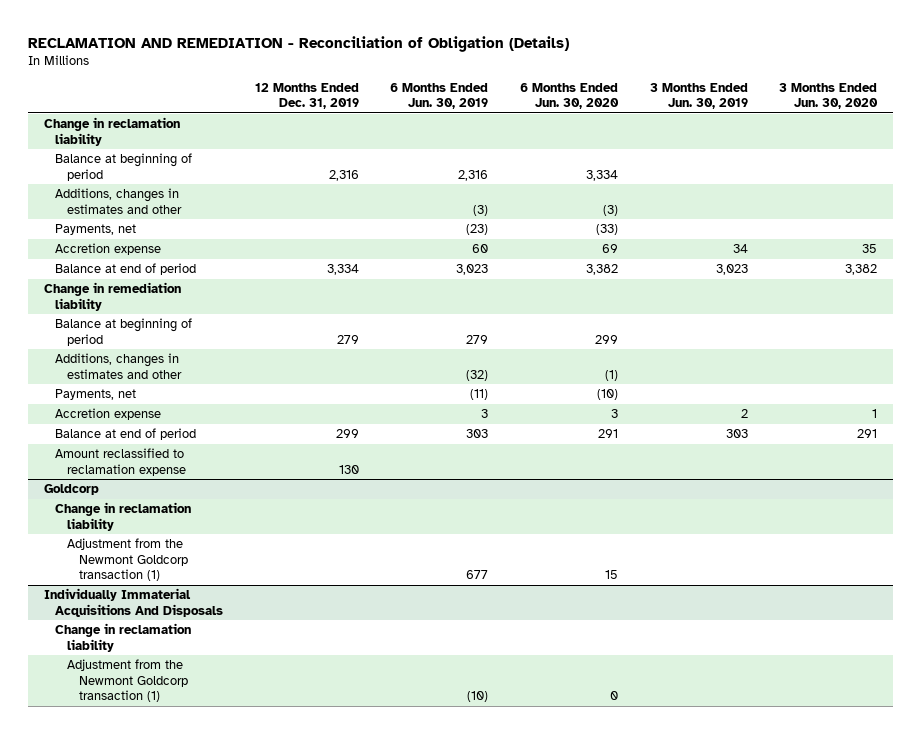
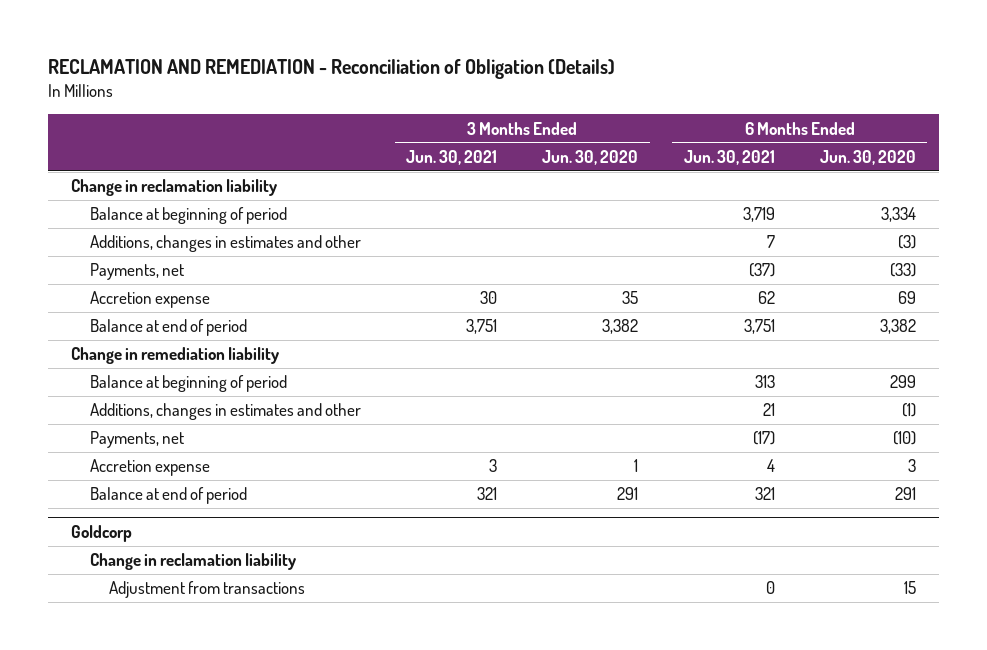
- | 12 Months Ended Dec. 31, 2019 | 6 Months Ended Jun. 30, 2019 | 6 Months Ended Jun. 30, 2020 | 3 Months Ended Jun. 30, 2019 | 3 Months Ended Jun. 30, 2020
+ | 3 Months Ended Jun. 30, 2021 | 3 Months Ended Jun. 30, 2020 | 6 Months Ended Jun. 30, 2021 | 6 Months Ended Jun. 30, 2020
- Amount reclassified to reclamation expense | 130 | | | |
@ Goldcorp
- Adjustment from the Newmont Goldcorp transaction (1) | | 677 | 15 | |
- Individually Immaterial Acquisitions And Disposals
- Change in reclamation liability
- Adjustment from the Newmont Goldcorp transaction (1) | | (10) | 0 | |
@ Goldcorp
+ Adjustment from transactions | | | 0 | 15

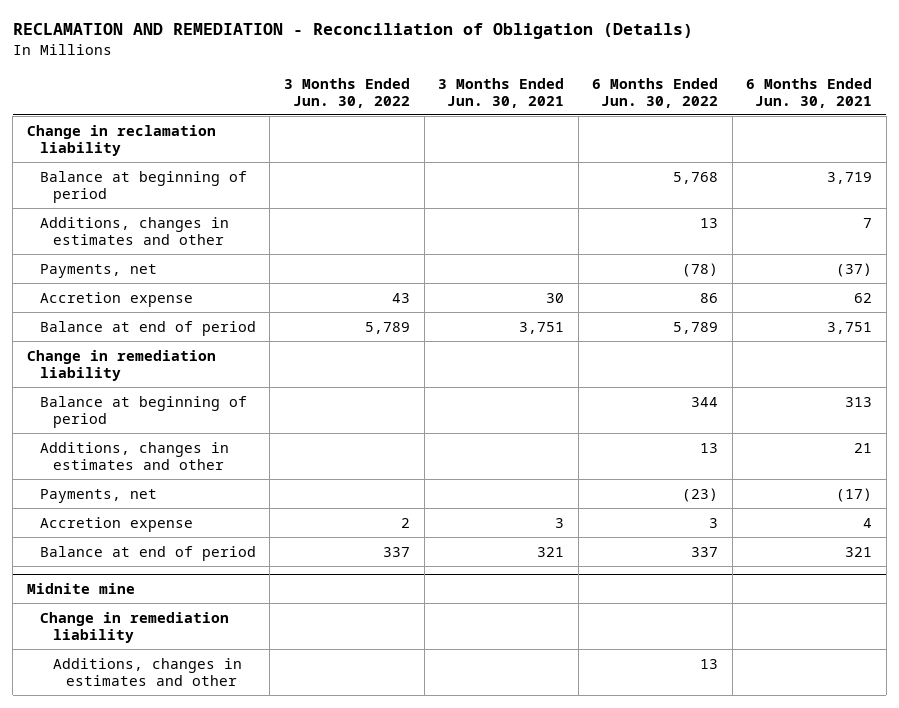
- | 3 Months Ended Jun. 30, 2021 | 3 Months Ended Jun. 30, 2020 | 6 Months Ended Jun. 30, 2021 | 6 Months Ended Jun. 30, 2020
+ | 3 Months Ended Jun. 30, 2022 | 3 Months Ended Jun. 30, 2021 | 6 Months Ended Jun. 30, 2022 | 6 Months Ended Jun. 30, 2021
- Goldcorp
- Change in reclamation liability
- Adjustment from transactions | | | 0 | 15
+ Midnite mine
+ Change in remediation liability
+ Additions, changes in estimates and other | | | 13 |

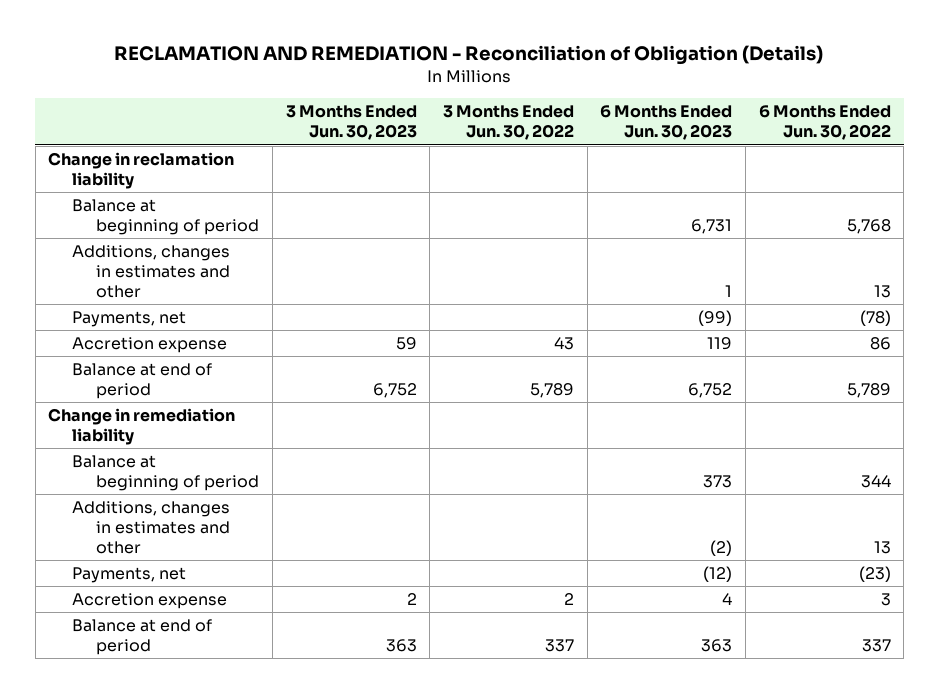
- | 3 Months Ended Jun. 30, 2022 | 3 Months Ended Jun. 30, 2021 | 6 Months Ended Jun. 30, 2022 | 6 Months Ended Jun. 30, 2021
+ | 3 Months Ended Jun. 30, 2023 | 3 Months Ended Jun. 30, 2022 | 6 Months Ended Jun. 30, 2023 | 6 Months Ended Jun. 30, 2022
- Midnite mine
- Change in remediation liability
- Additions, changes in estimates and other | | | 13 |

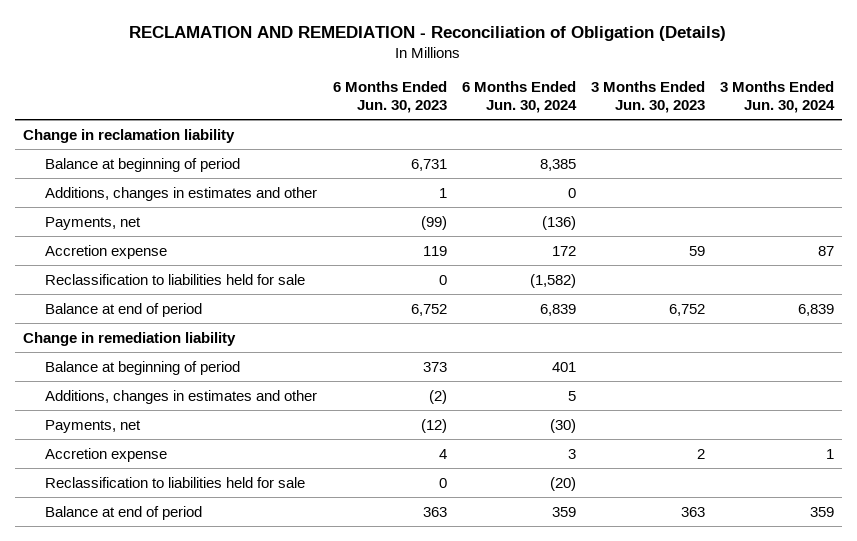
- | 3 Months Ended Jun. 30, 2023 | 3 Months Ended Jun. 30, 2022 | 6 Months Ended Jun. 30, 2023 | 6 Months Ended Jun. 30, 2022
+ | 6 Months Ended Jun. 30, 2023 | 6 Months Ended Jun. 30, 2024 | 3 Months Ended Jun. 30, 2023 | 3 Months Ended Jun. 30, 2024
+ Reclassification to liabilities held for sale | 0 | (1,582) | |
+ Reclassification to liabilities held for sale | 0 | (20) | |

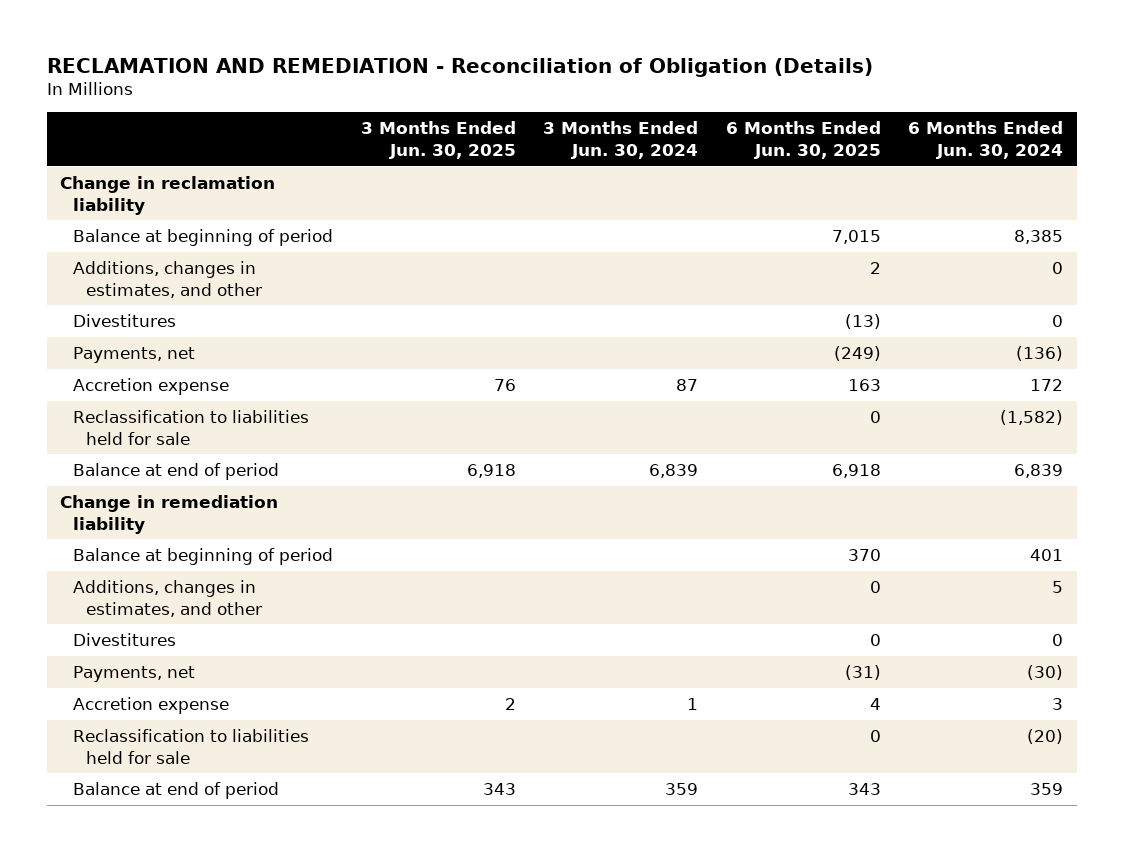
- | 6 Months Ended Jun. 30, 2023 | 6 Months Ended Jun. 30, 2024 | 3 Months Ended Jun. 30, 2023 | 3 Months Ended Jun. 30, 2024
+ | 3 Months Ended Jun. 30, 2025 | 3 Months Ended Jun. 30, 2024 | 6 Months Ended Jun. 30, 2025 | 6 Months Ended Jun. 30, 2024
- Additions, changes in estimates and other | 1 | 0 | |
+ Additions, changes in estimates, and other | | | 2 | 0
+ Divestitures | | | (13) | 0
- Additions, changes in estimates and other | (2) | 5 | |
+ Additions, changes in estimates, and other | | | 0 | 5
+ Divestitures | | | 0 | 0

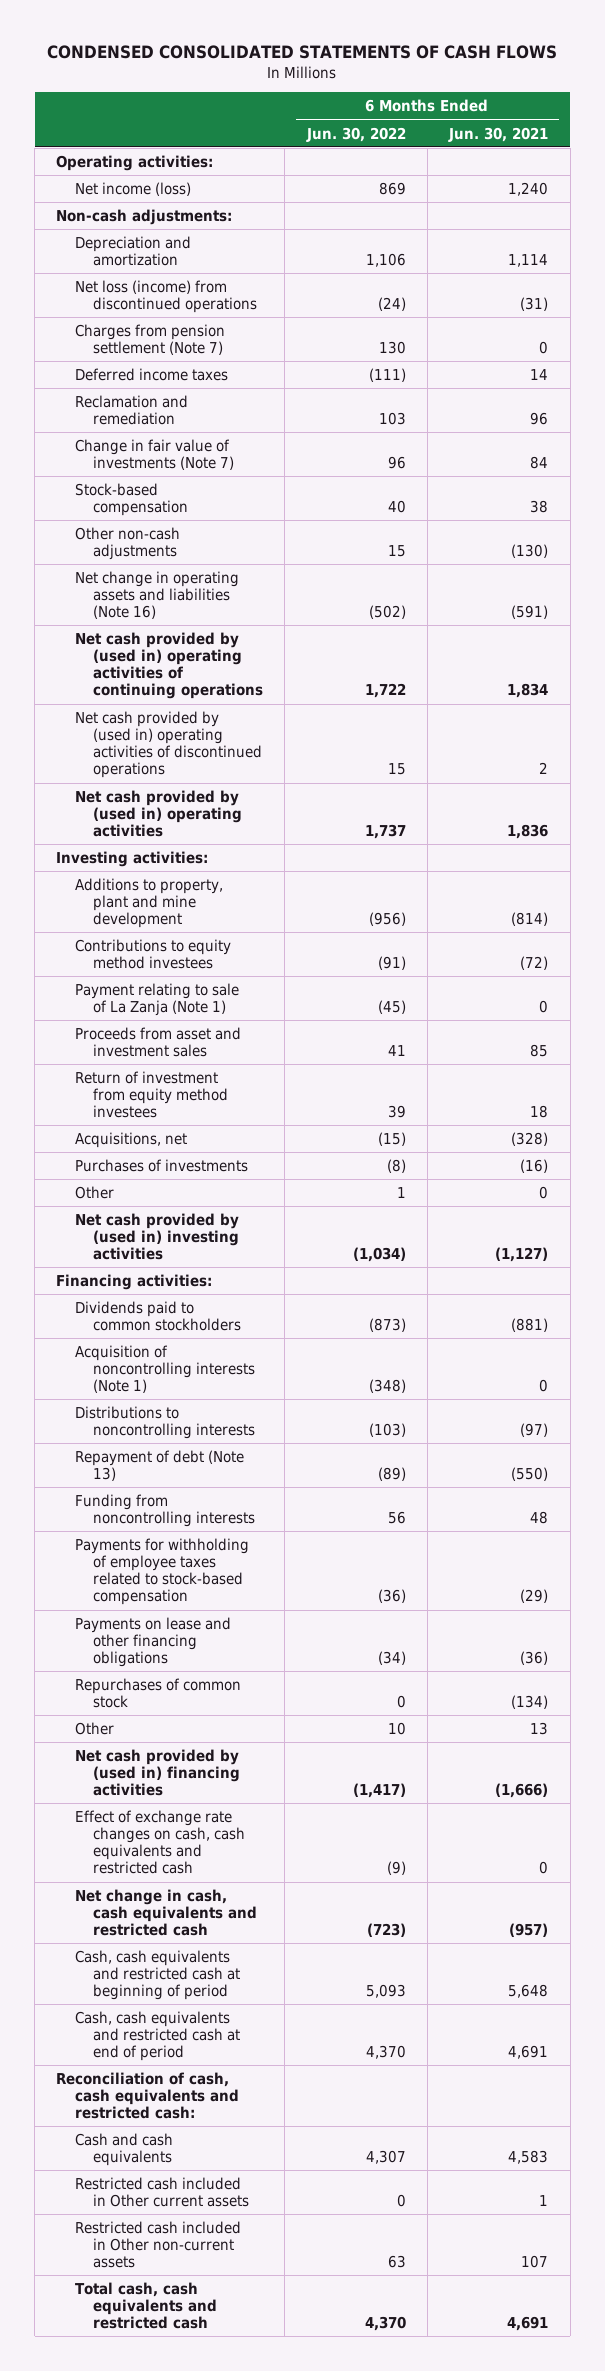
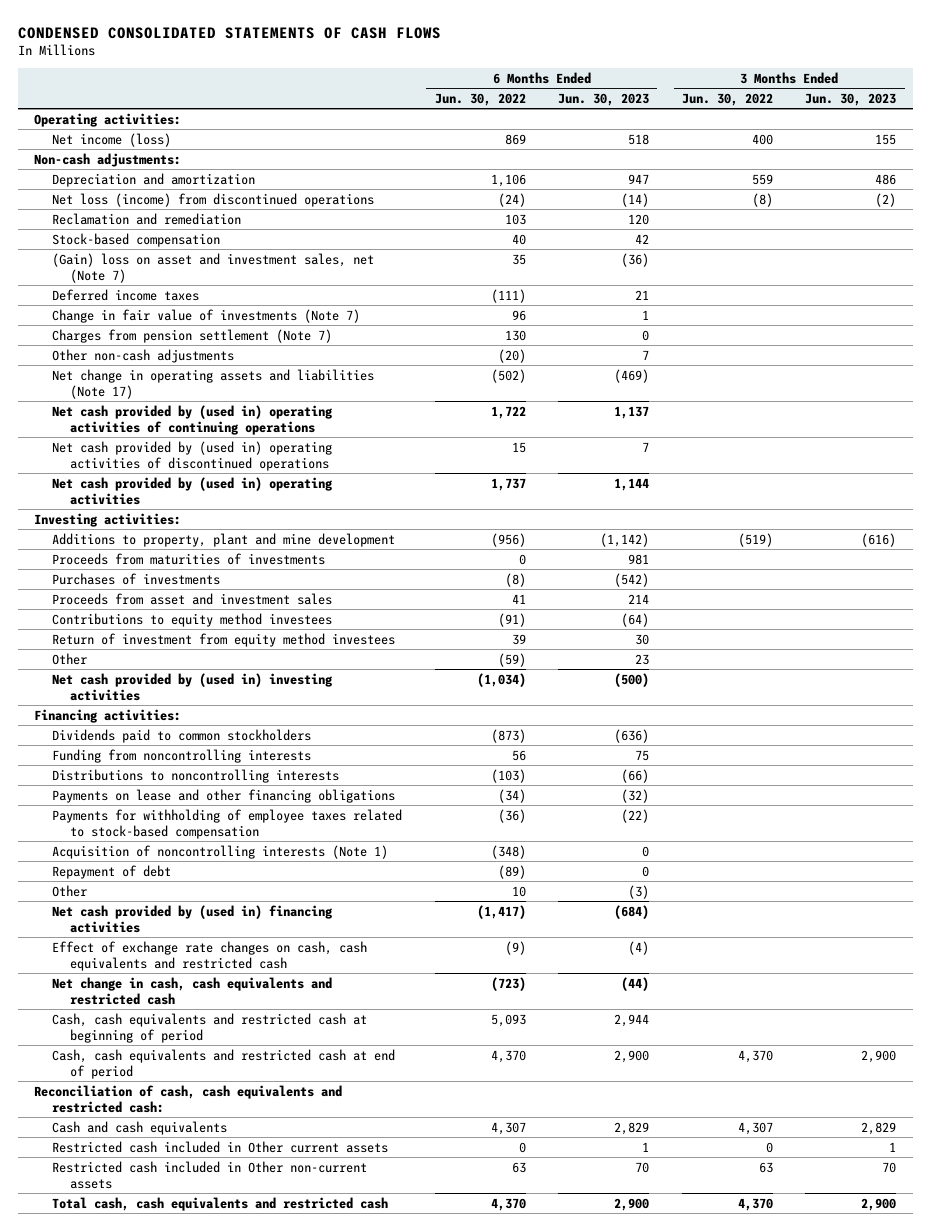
- | 6 Months Ended Jun. 30, 2022 | 6 Months Ended Jun. 30, 2021
+ | 6 Months Ended Jun. 30, 2022 | 6 Months Ended Jun. 30, 2023 | 3 Months Ended Jun. 30, 2022 | 3 Months Ended Jun. 30, 2023
- Other non-cash adjustments | 15 | (130)
- Net change in operating assets and liabilities (Note 16) | (502) | (591)
+ (Gain) loss on asset and investment sales, net (Note 7) | 35 | (36) | |
moved down: Deferred income taxes | (111) | 21 | |
moved down: Change in fair value of investments (Note 7) | 96 | 1 | |
moved down: Charges from pension settlement (Note 7) | 130 | 0 | |
+ Other non-cash adjustments | (20) | 7 | |
+ Net change in operating assets and liabilities (Note 17) | (502) | (469) | |
- Payment relating to sale of La Zanja (Note 1) | (45) | 0
+ Proceeds from maturities of investments | 0 | 981 | |
moved up: Purchases of investments | (8) | (542) | |
moved down: Contributions to equity method investees | (91) | (64) | |
- Acquisitions, net | (15) | (328)
- Other | 1 | 0
+ Other | (59) | 23 | |
- Repayment of debt (Note 13) | (89) | (550)
moved down: Distributions to noncontrolling interests | (103) | (66) | |
- Repurchases of common stock | 0 | (134)
moved down: Payments for withholding of employee taxes related to stock-based compensation | (36) | (22) | |
moved down: Acquisition of noncontrolling interests (Note 1) | (348) | 0 | |
+ Repayment of debt | (89) | 0 | |

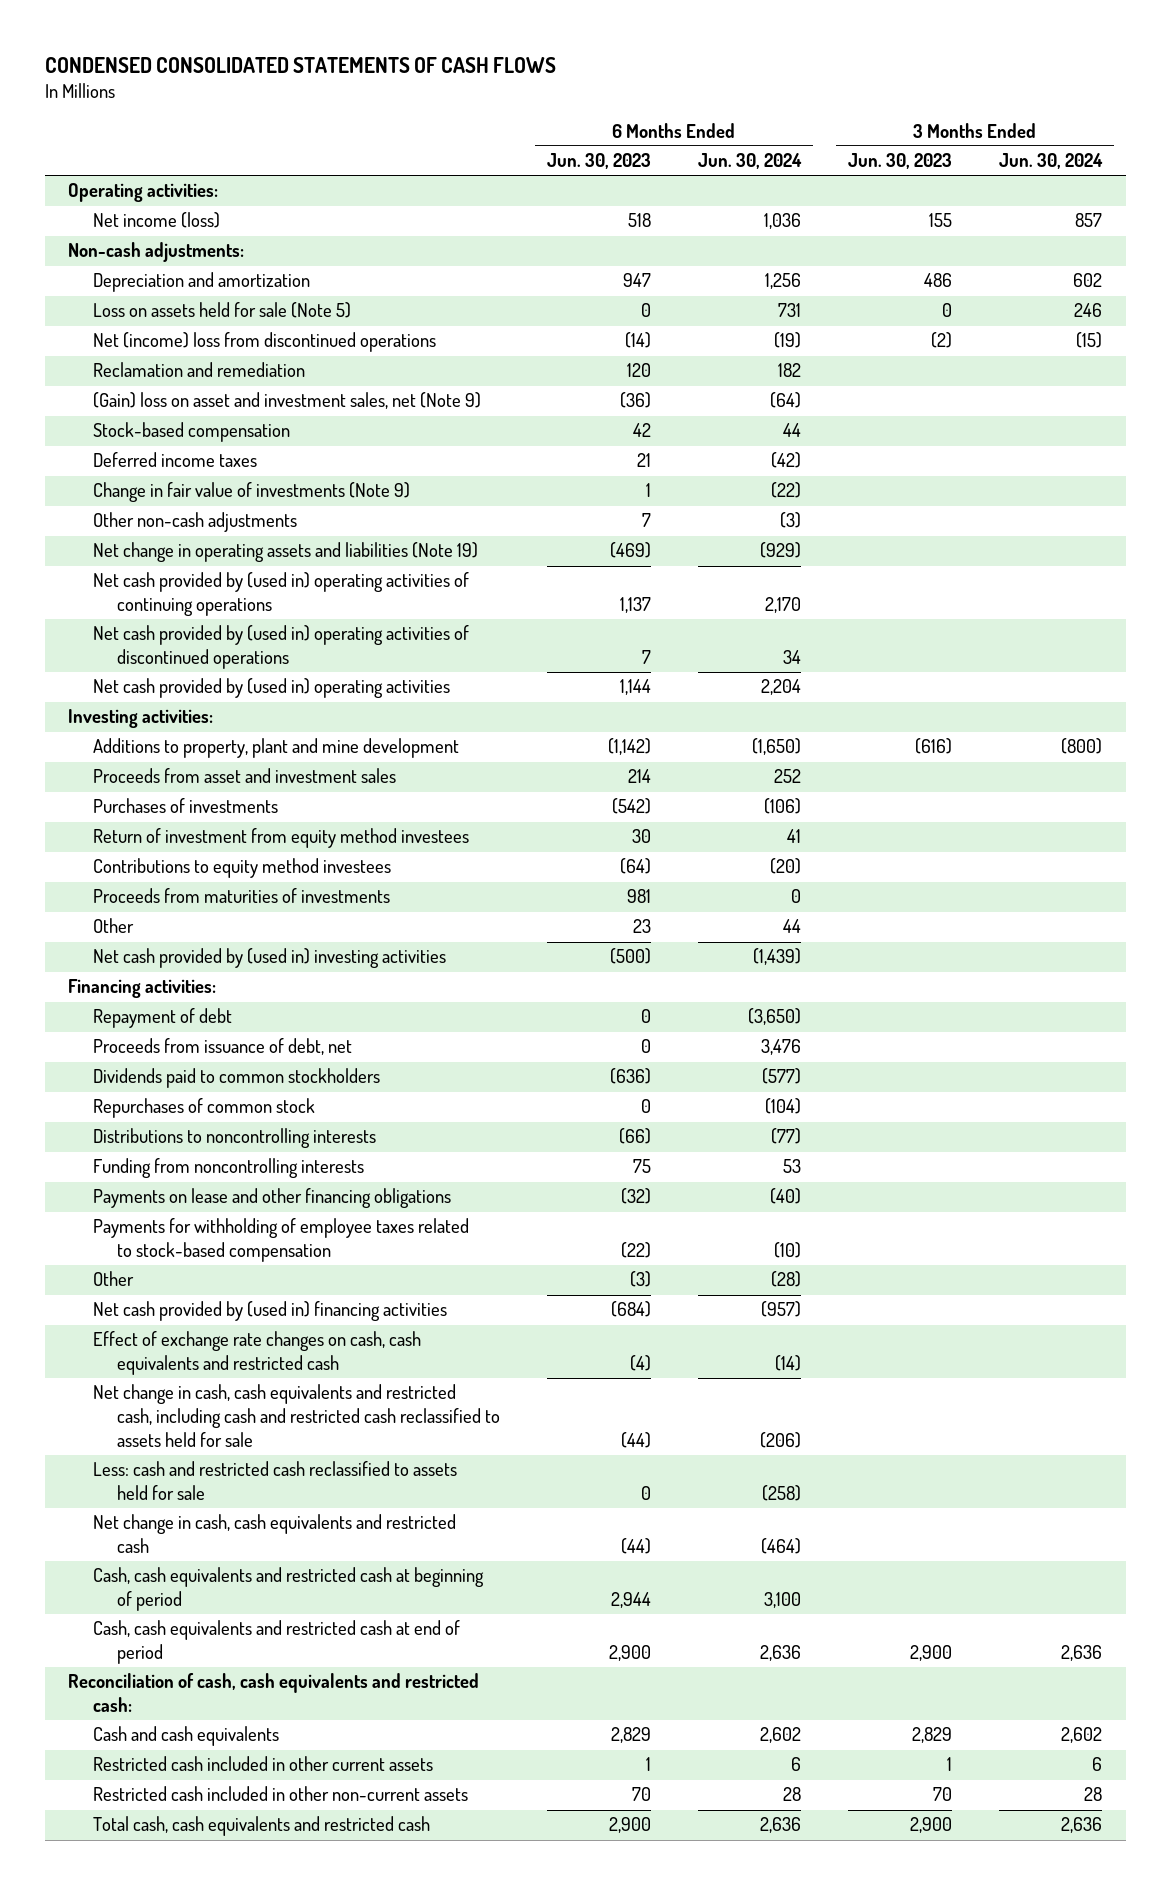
- | 6 Months Ended Jun. 30, 2022 | 6 Months Ended Jun. 30, 2023 | 3 Months Ended Jun. 30, 2022 | 3 Months Ended Jun. 30, 2023
+ | 6 Months Ended Jun. 30, 2023 | 6 Months Ended Jun. 30, 2024 | 3 Months Ended Jun. 30, 2023 | 3 Months Ended Jun. 30, 2024
- Net loss (income) from discontinued operations | (24) | (14) | (8) | (2)
+ Loss on assets held for sale (Note 5) | 0 | 731 | 0 | 246
+ Net (income) loss from discontinued operations | (14) | (19) | (2) | (15)
+ (Gain) loss on asset and investment sales, net (Note 9) | (36) | (64) | |
- (Gain) loss on asset and investment sales, net (Note 7) | 35 | (36) | |
- Change in fair value of investments (Note 7) | 96 | 1 | |
- Charges from pension settlement (Note 7) | 130 | 0 | |
+ Change in fair value of investments (Note 9) | 1 | (22) | |
- Net change in operating assets and liabilities (Note 17) | (502) | (469) | |
+ Net change in operating assets and liabilities (Note 19) | (469) | (929) | |
moved down: Purchases of investments | (542) | (106) | |
moved down: Contributions to equity method investees | (64) | (20) | |
moved down: Proceeds from maturities of investments | 981 | 0 | |
moved up: Repayment of debt | 0 | (3,650) | |
+ Proceeds from issuance of debt, net | 0 | 3,476 | |
+ Repurchases of common stock | 0 | (104) | |
moved down: Funding from noncontrolling interests | 75 | 53 | |
- Acquisition of noncontrolling interests (Note 1) | (348) | 0 | |
+ Net change in cash, cash equivalents and restricted cash, including cash and restricted cash reclassified to assets held for sale | (44) | (206) | |
+ Less: cash and restricted cash reclassified to assets held for sale | 0 | (258) | |
- Restricted cash included in Other current assets | 0 | 1 | 0 | 1
- Restricted cash included in Other non-current assets | 63 | 70 | 63 | 70
+ Restricted cash included in other current assets | 1 | 6 | 1 | 6
+ Restricted cash included in other non-current assets | 70 | 28 | 70 | 28

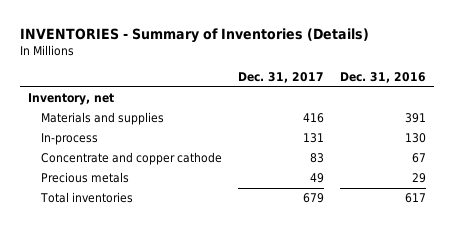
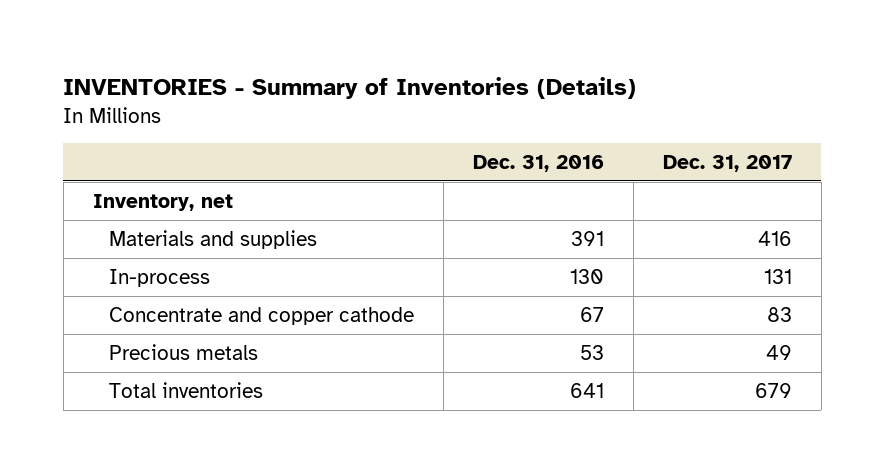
- | Dec. 31, 2017 | Dec. 31, 2016
+ | Dec. 31, 2016 | Dec. 31, 2017
- Precious metals | 49 | 29
- Total inventories | 679 | 617
+ Precious metals | 53 | 49
+ Total inventories | 641 | 679

